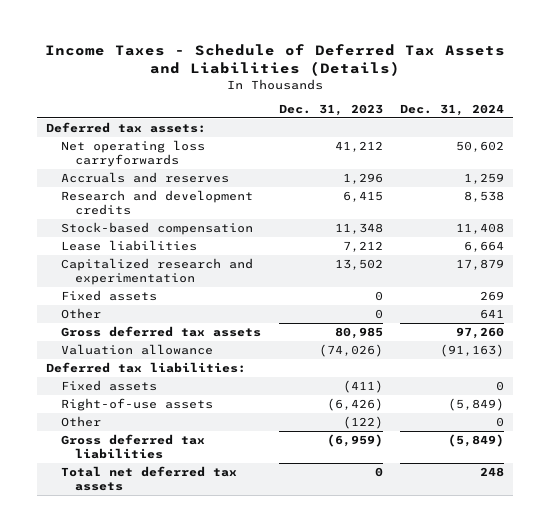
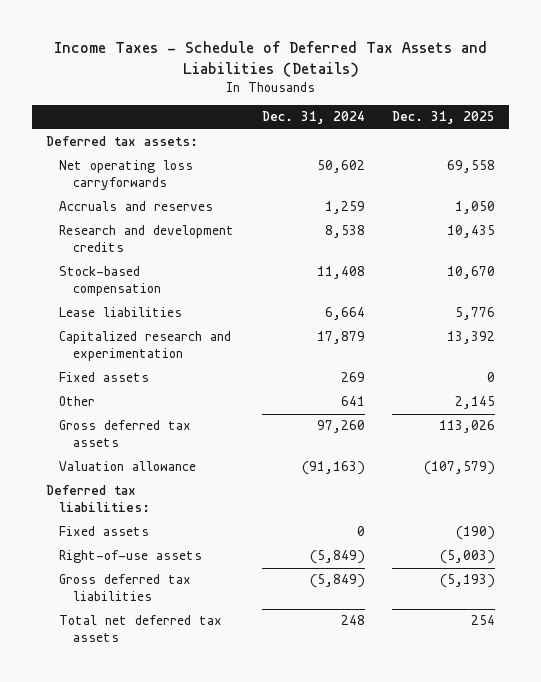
- | Dec. 31, 2023 | Dec. 31, 2024
+ | Dec. 31, 2024 | Dec. 31, 2025
- Other | (122) | 0

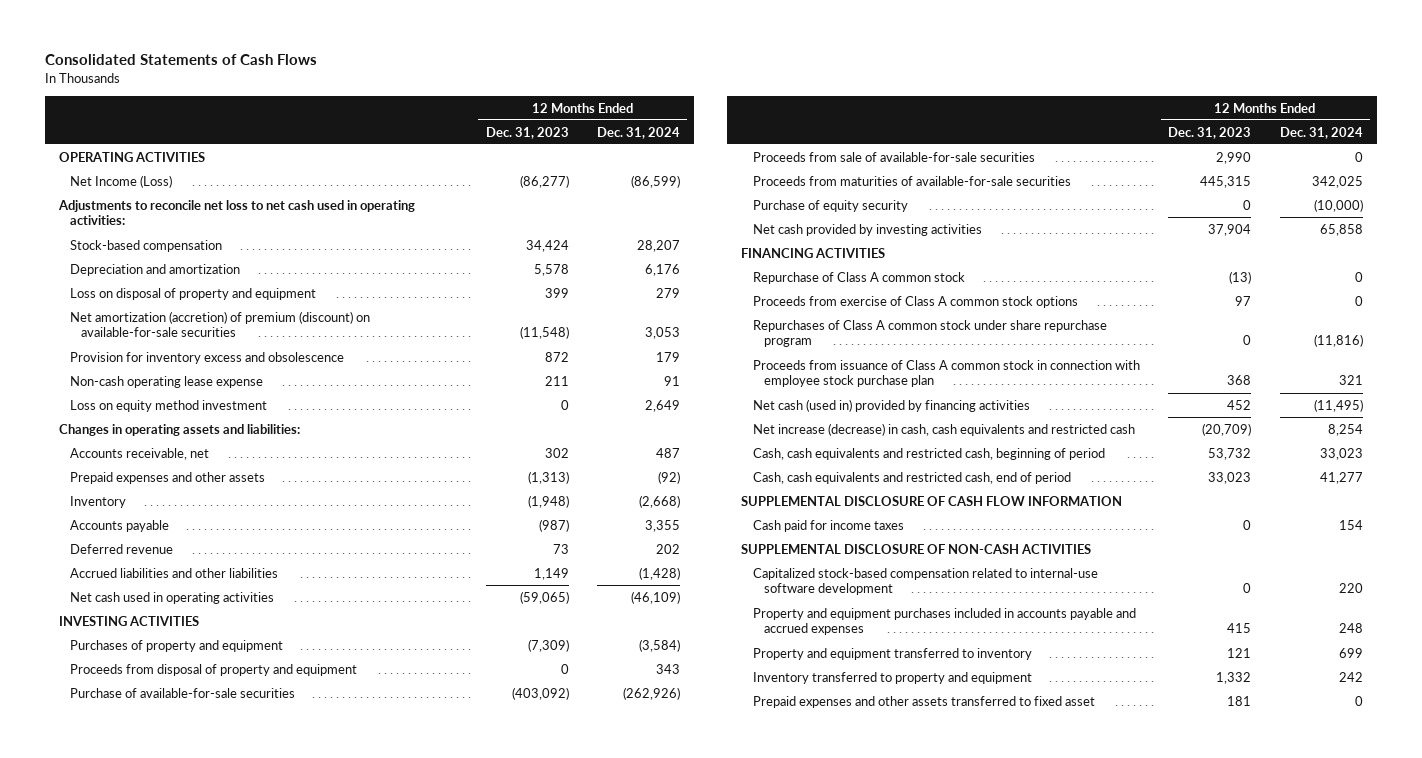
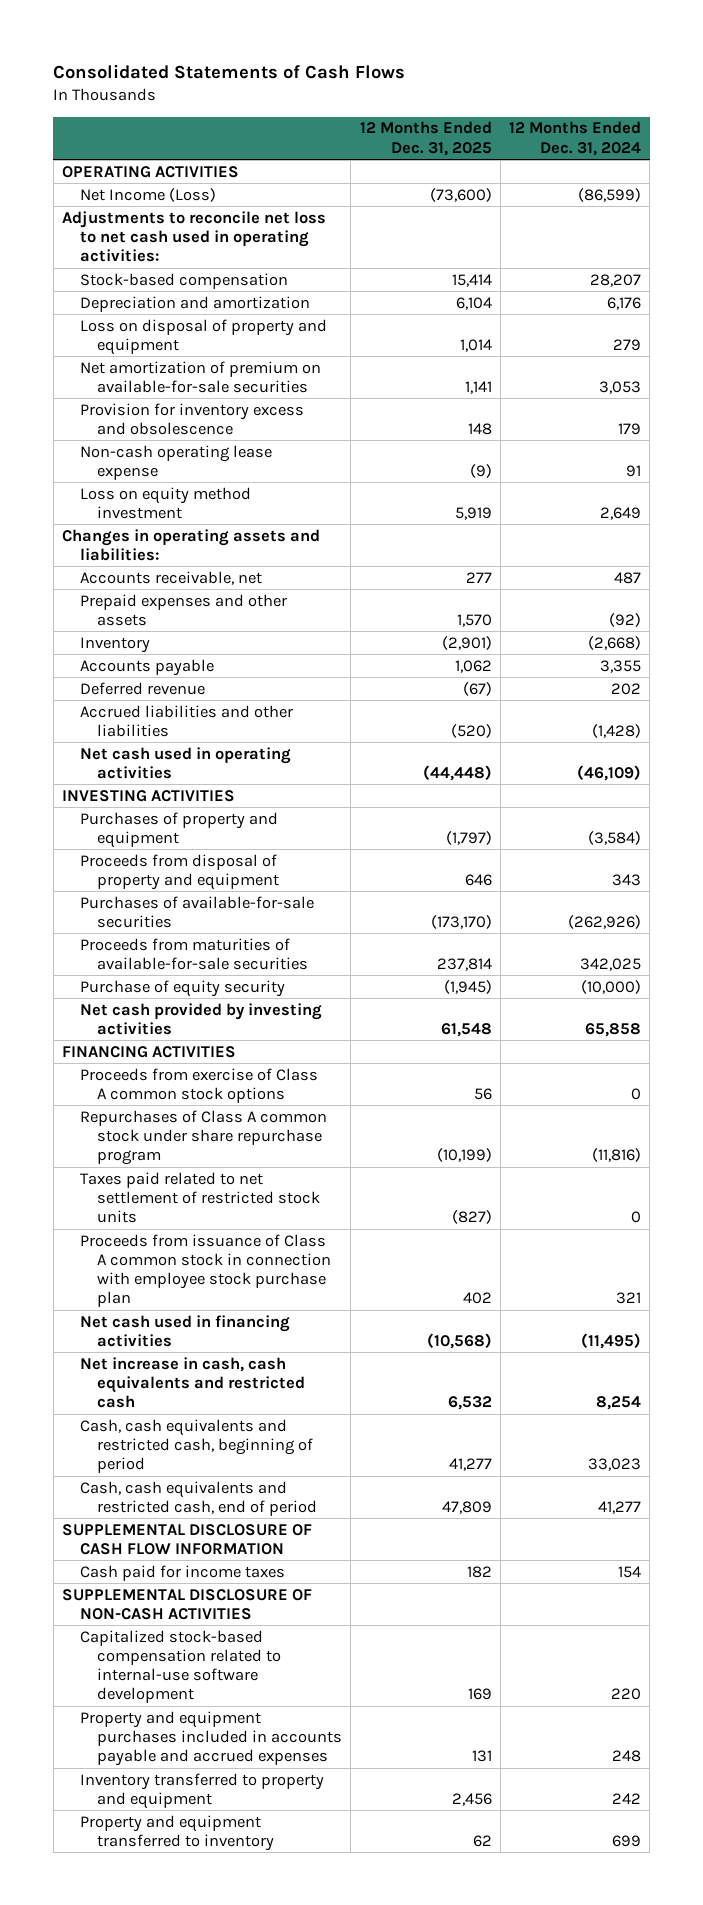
- | 12 Months Ended Dec. 31, 2023 | 12 Months Ended Dec. 31, 2024
+ | 12 Months Ended Dec. 31, 2025 | 12 Months Ended Dec. 31, 2024
- Net amortization (accretion) of premium (discount) on available-for-sale securities | (11,548) | 3,053
+ Net amortization of premium on available-for-sale securities | 1,141 | 3,053
- Purchase of available-for-sale securities | (403,092) | (262,926)
- Proceeds from sale of available-for-sale securities | 2,990 | 0
+ Purchases of available-for-sale securities | (173,170) | (262,926)
- Repurchase of Class A common stock | (13) | 0
+ Taxes paid related to net settlement of restricted stock units | (827) | 0
- Net cash (used in) provided by financing activities | 452 | (11,495)
- Net increase (decrease) in cash, cash equivalents and restricted cash | (20,709) | 8,254
+ Net cash used in financing activities | (10,568) | (11,495)
+ Net increase in cash, cash equivalents and restricted cash | 6,532 | 8,254
- Prepaid expenses and other assets transferred to fixed asset | 181 | 0
moved down: Property and equipment transferred to inventory | 62 | 699

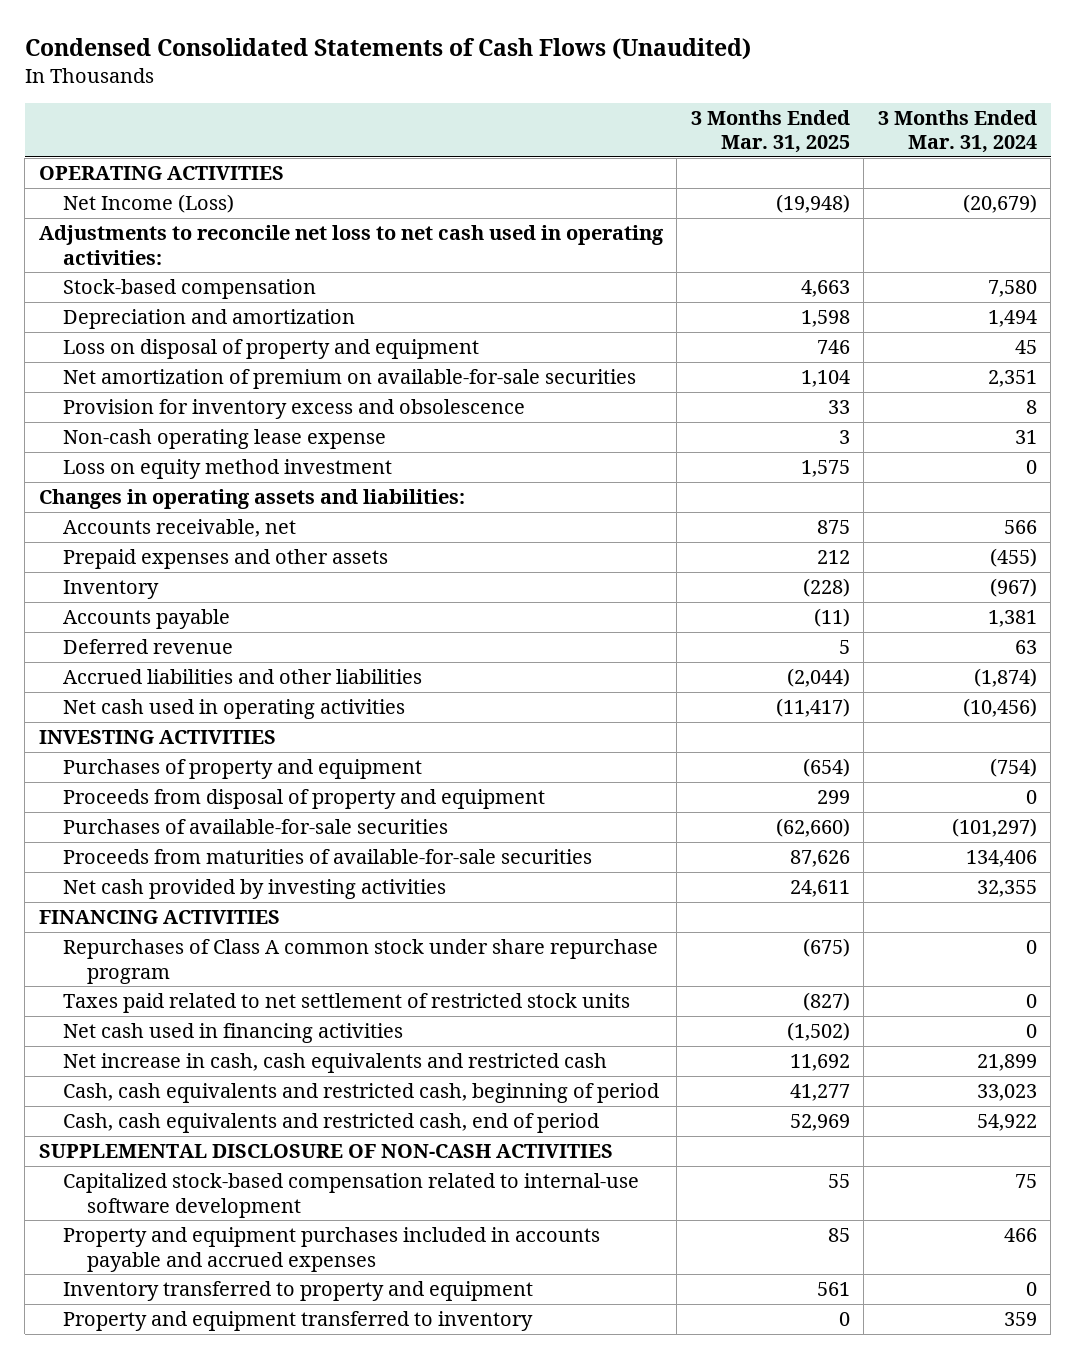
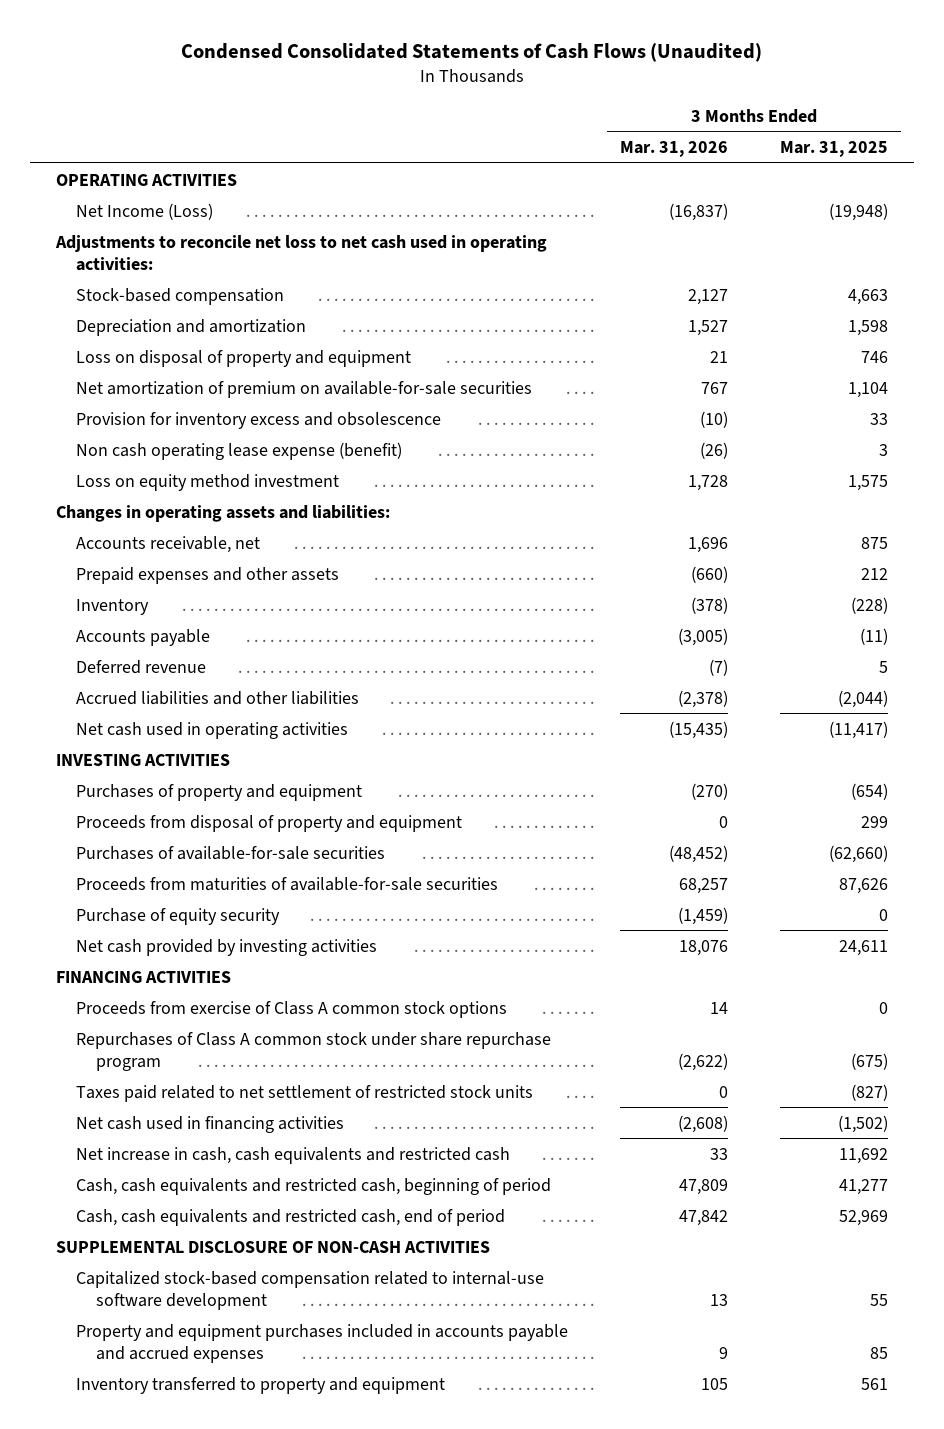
- | 3 Months Ended Mar. 31, 2025 | 3 Months Ended Mar. 31, 2024
+ | 3 Months Ended Mar. 31, 2026 | 3 Months Ended Mar. 31, 2025
- Non-cash operating lease expense | 3 | 31
+ Non cash operating lease expense (benefit) | (26) | 3
+ Purchase of equity security | (1,459) | 0
+ Proceeds from exercise of Class A common stock options | 14 | 0
- Property and equipment transferred to inventory | 0 | 359

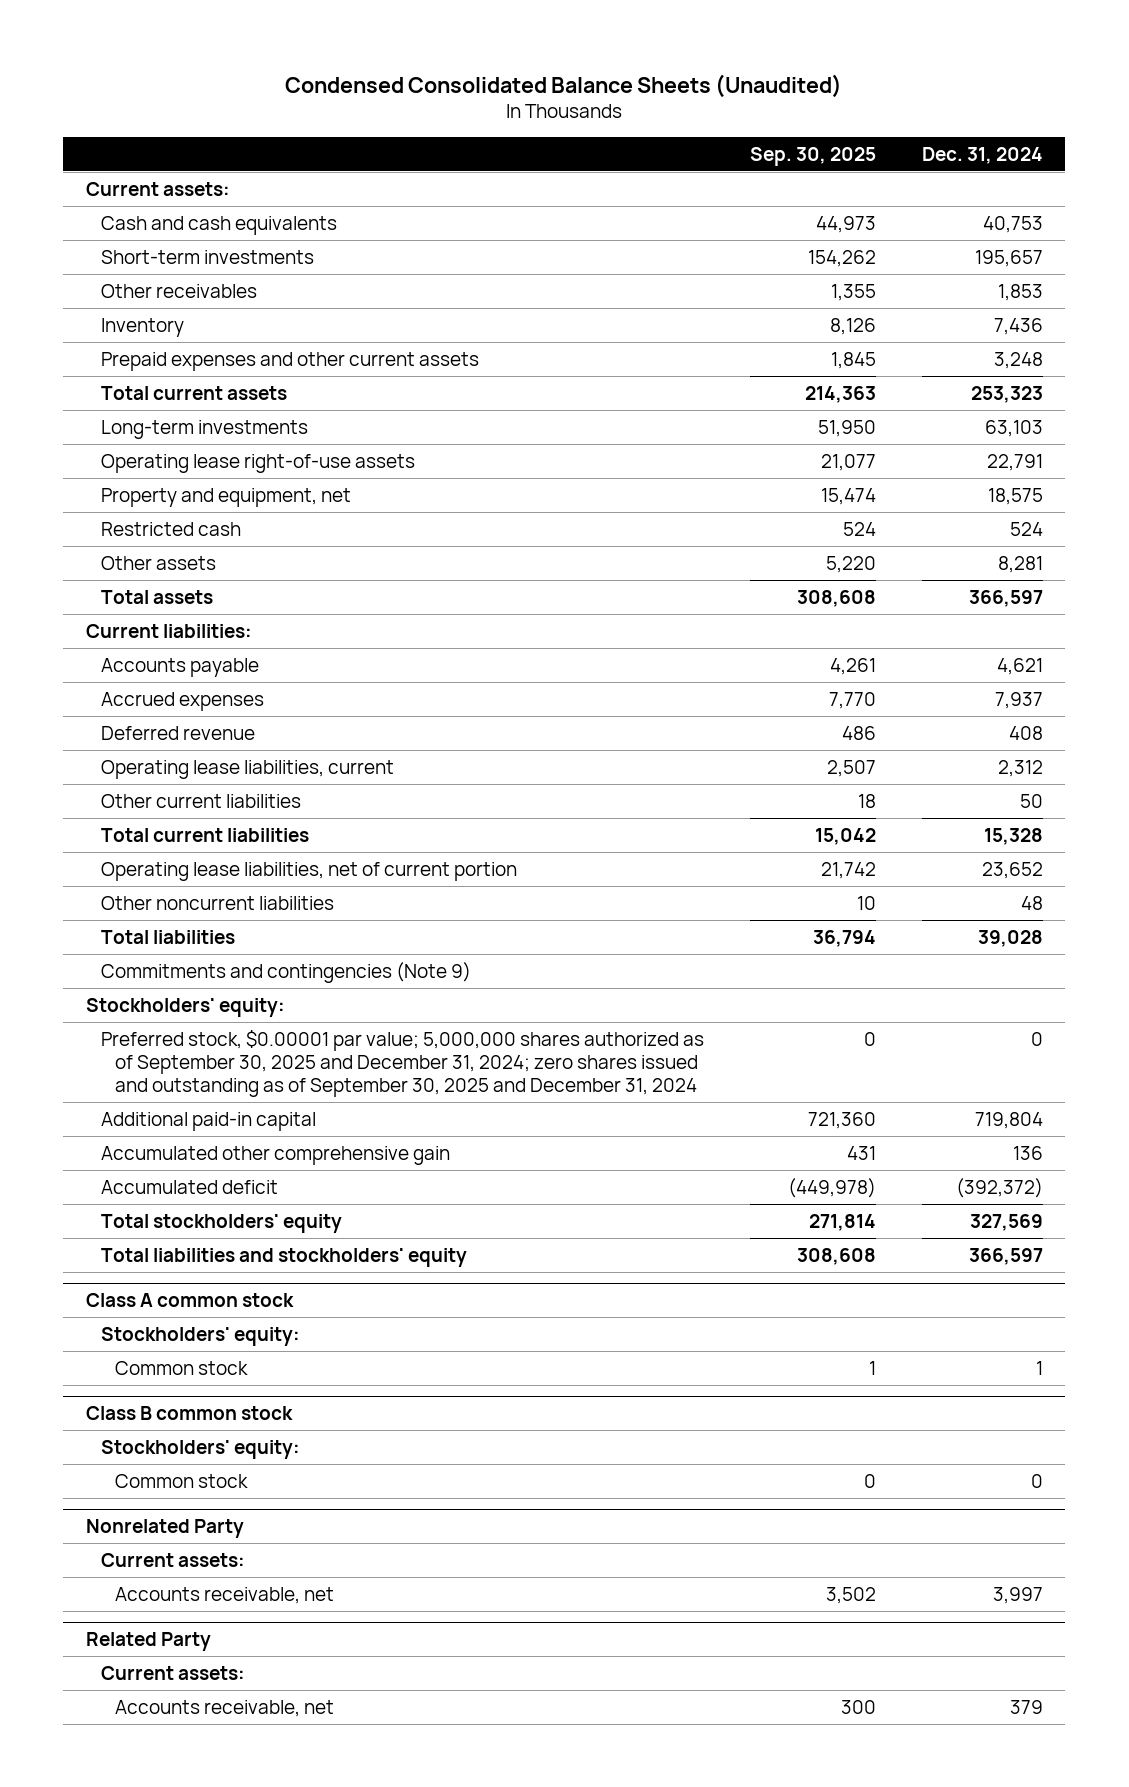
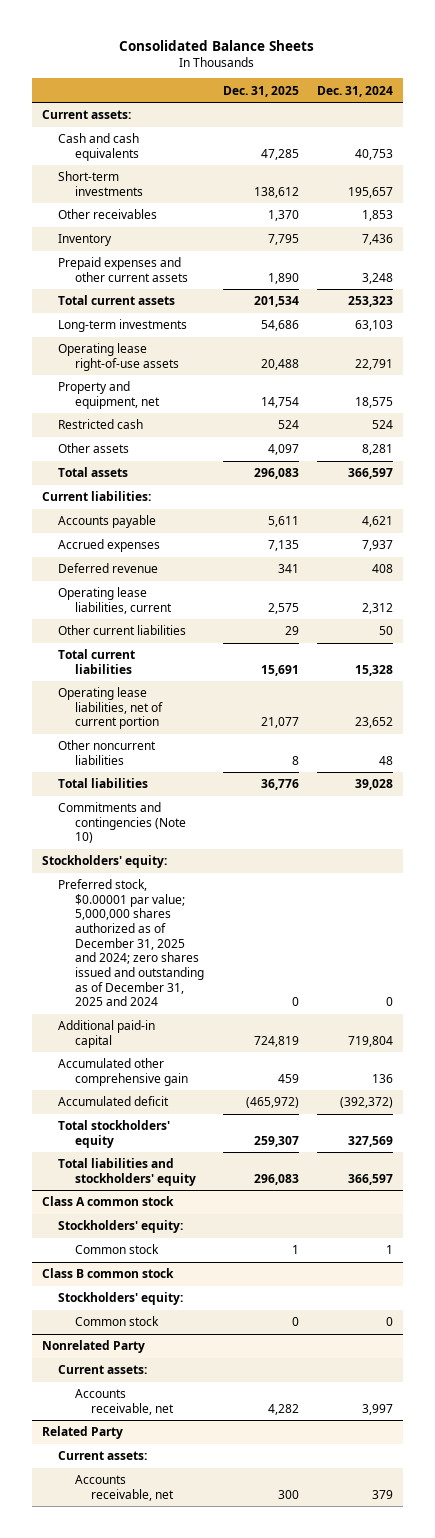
- Condensed Consolidated Balance Sheets (Unaudited)
+ Consolidated Balance Sheets
- | Sep. 30, 2025 | Dec. 31, 2024
+ | Dec. 31, 2025 | Dec. 31, 2024
- Commitments and contingencies (Note 9)
+ Commitments and contingencies (Note 10)
- Preferred stock, $0.00001 par value; 5,000,000 shares authorized as of September 30, 2025 and December 31, 2024; zero shares issued and outstanding as of September 30, 2025 and December 31, 2024 | 0 | 0
+ Preferred stock, $0.00001 par value; 5,000,000 shares authorized as of December 31, 2025 and 2024; zero shares issued and outstanding as of December 31, 2025 and 2024 | 0 | 0

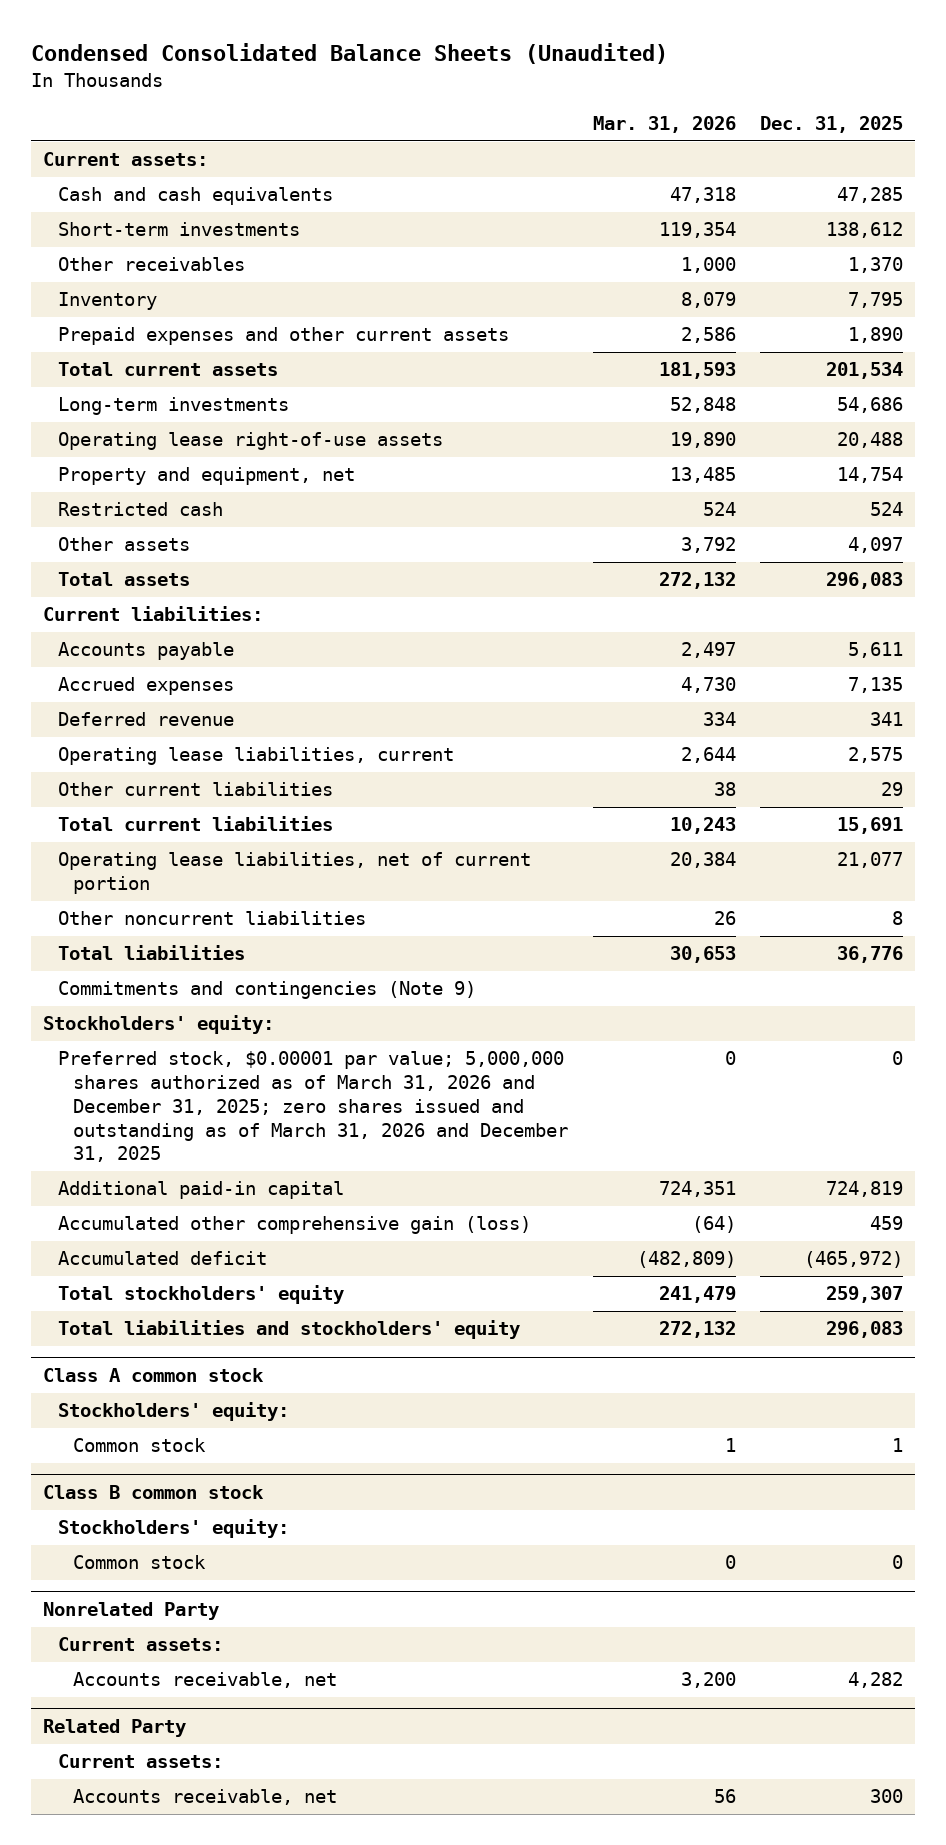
- Consolidated Balance Sheets
+ Condensed Consolidated Balance Sheets (Unaudited)
- | Dec. 31, 2025 | Dec. 31, 2024
+ | Mar. 31, 2026 | Dec. 31, 2025
- Commitments and contingencies (Note 10)
+ Commitments and contingencies (Note 9)
- Preferred stock, $0.00001 par value; 5,000,000 shares authorized as of December 31, 2025 and 2024; zero shares issued and outstanding as of December 31, 2025 and 2024 | 0 | 0
+ Preferred stock, $0.00001 par value; 5,000,000 shares authorized as of March 31, 2026 and December 31, 2025; zero shares issued and outstanding as of March 31, 2026 and December 31, 2025 | 0 | 0
- Accumulated other comprehensive gain | 459 | 136
+ Accumulated other comprehensive gain (loss) | (64) | 459

